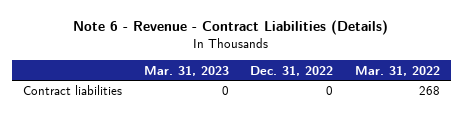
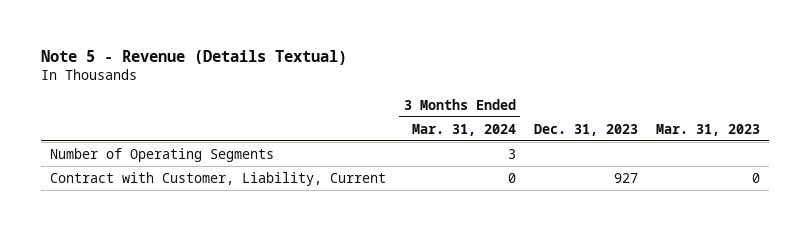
- Note 6 - Revenue - Contract Liabilities (Details)
+ Note 5 - Revenue (Details Textual)
- | Mar. 31, 2023 | Dec. 31, 2022 | Mar. 31, 2022
+ | 3 Months Ended Mar. 31, 2024 | Dec. 31, 2023 | Mar. 31, 2023
- Contract liabilities | 0 | 0 | 268
+ Number of Operating Segments | 3 | |
+ Contract with Customer, Liability, Current | 0 | 927 | 0

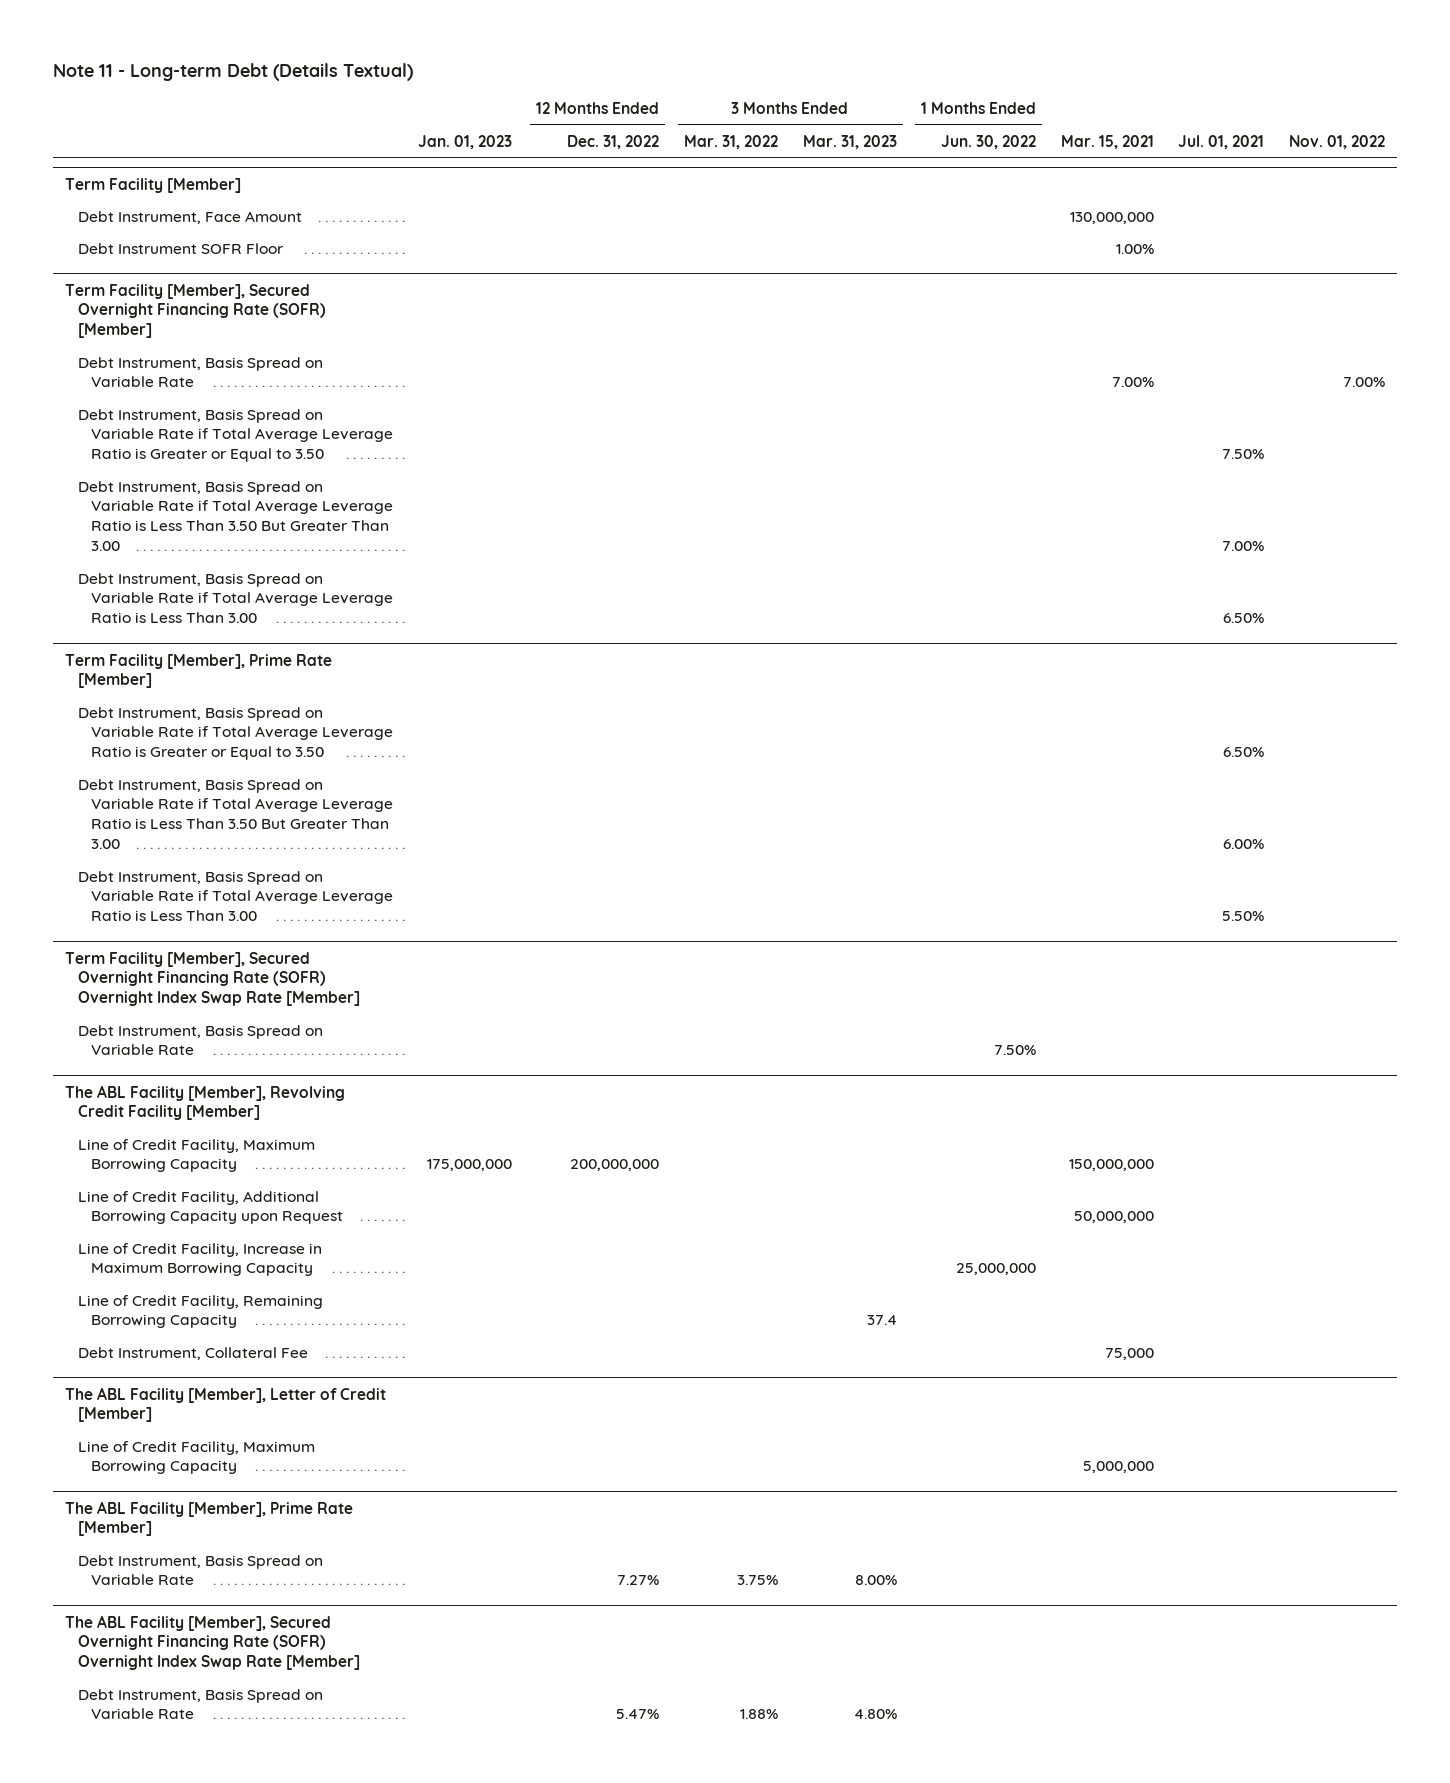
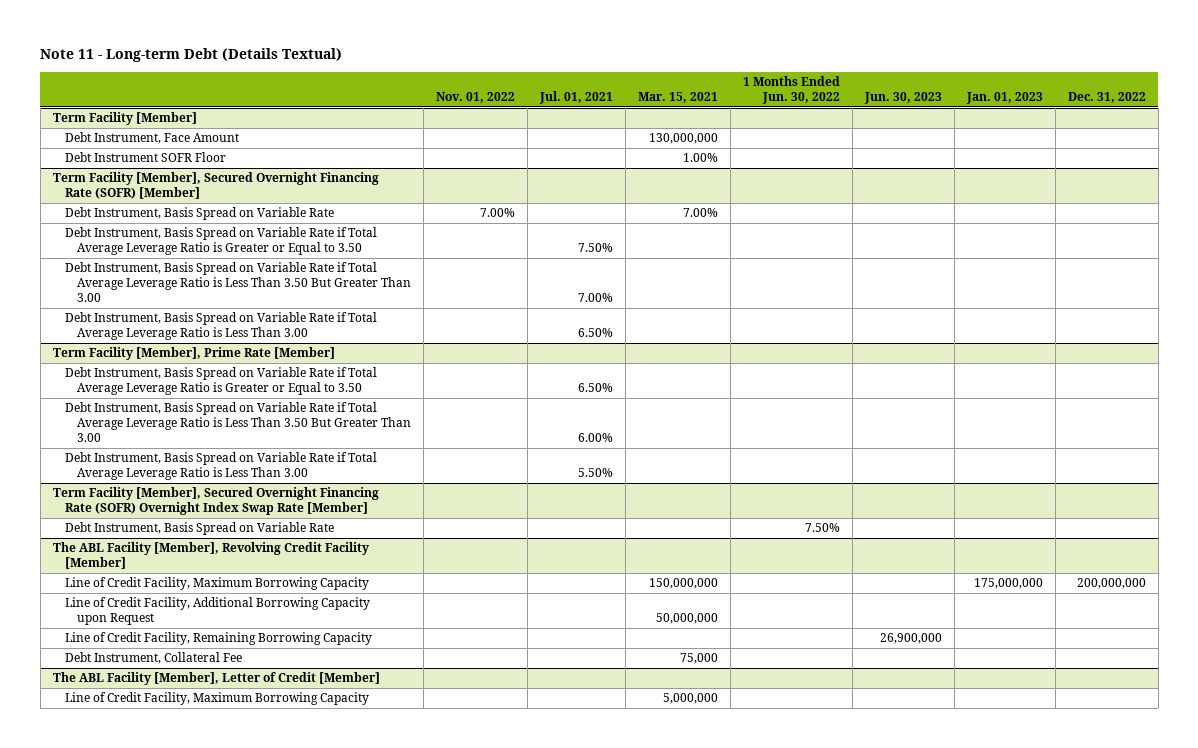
- | Jan. 01, 2023 | 12 Months Ended Dec. 31, 2022 | 3 Months Ended Mar. 31, 2022 | 3 Months Ended Mar. 31, 2023 | 1 Months Ended Jun. 30, 2022 | Mar. 15, 2021 | Jul. 01, 2021 | Nov. 01, 2022
+ | Nov. 01, 2022 | Jul. 01, 2021 | Mar. 15, 2021 | 1 Months Ended Jun. 30, 2022 | Jun. 30, 2023 | Jan. 01, 2023 | Dec. 31, 2022
@ The ABL Facility [Member], Revolving Credit Facility [Member]
- Line of Credit Facility, Increase in Maximum Borrowing Capacity | | | | | 25,000,000 | | |
- The ABL Facility [Member], Prime Rate [Member]
- Debt Instrument, Basis Spread on Variable Rate | | 7.27% | 3.75% | 8.00% | | | |
- The ABL Facility [Member], Secured Overnight Financing Rate (SOFR) Overnight Index Swap Rate [Member]
- Debt Instrument, Basis Spread on Variable Rate | | 5.47% | 1.88% | 4.80% | | | |

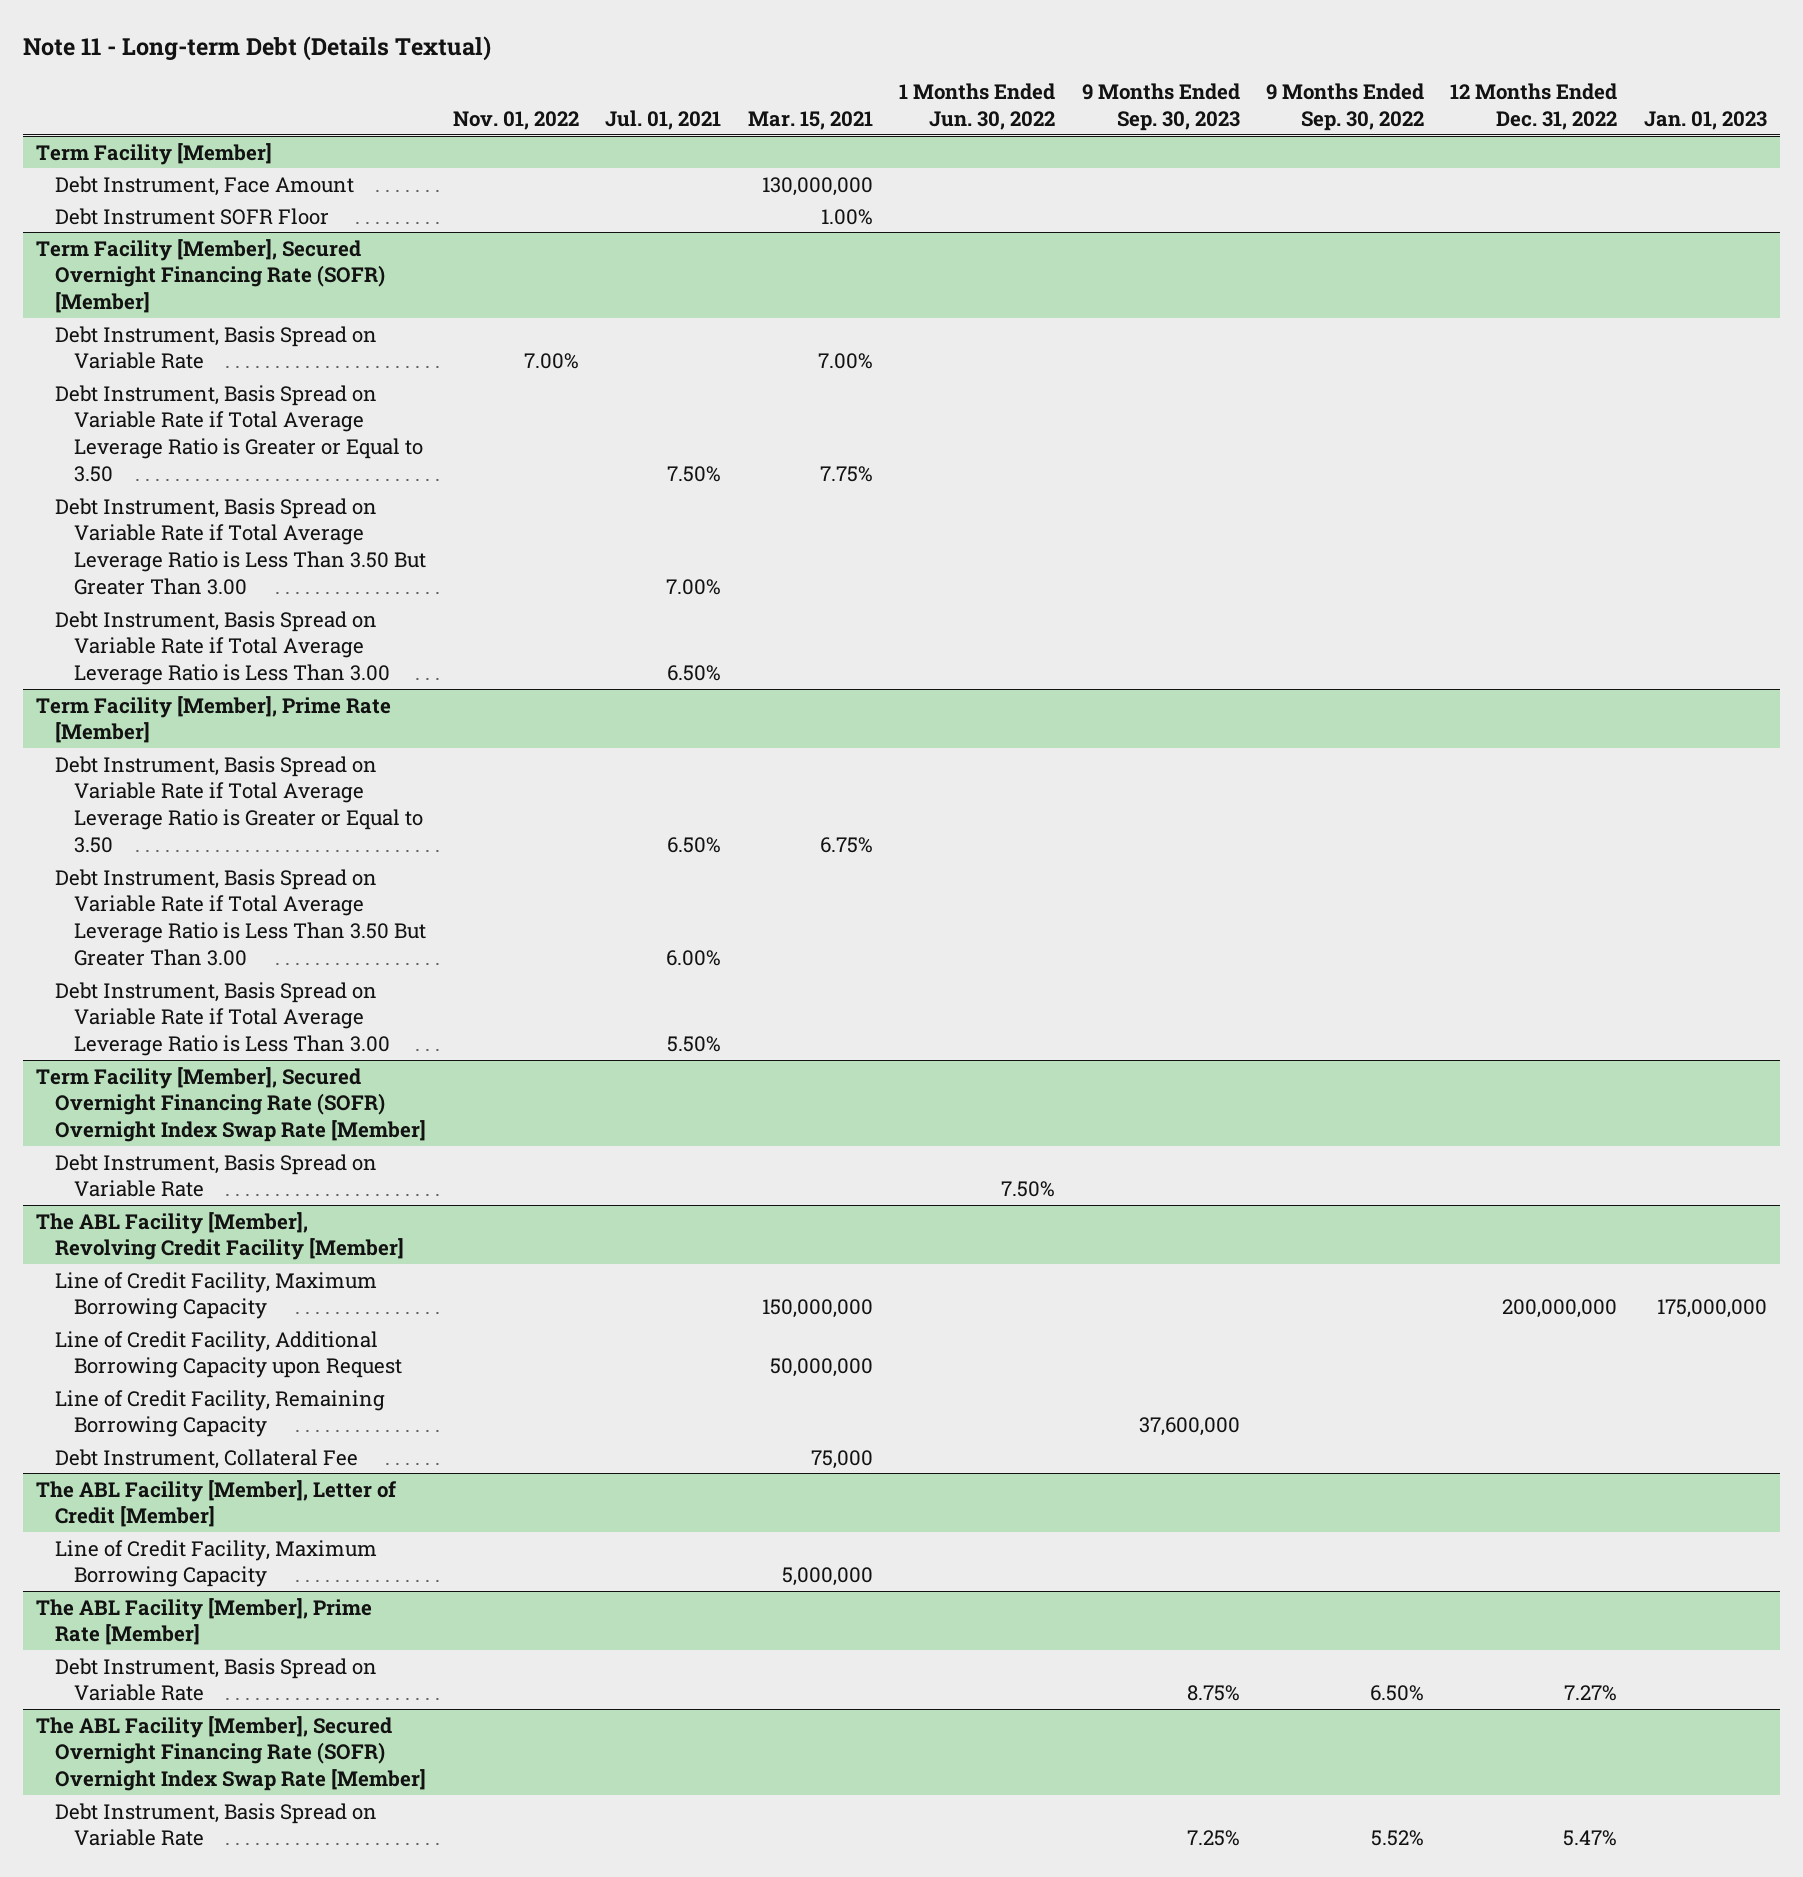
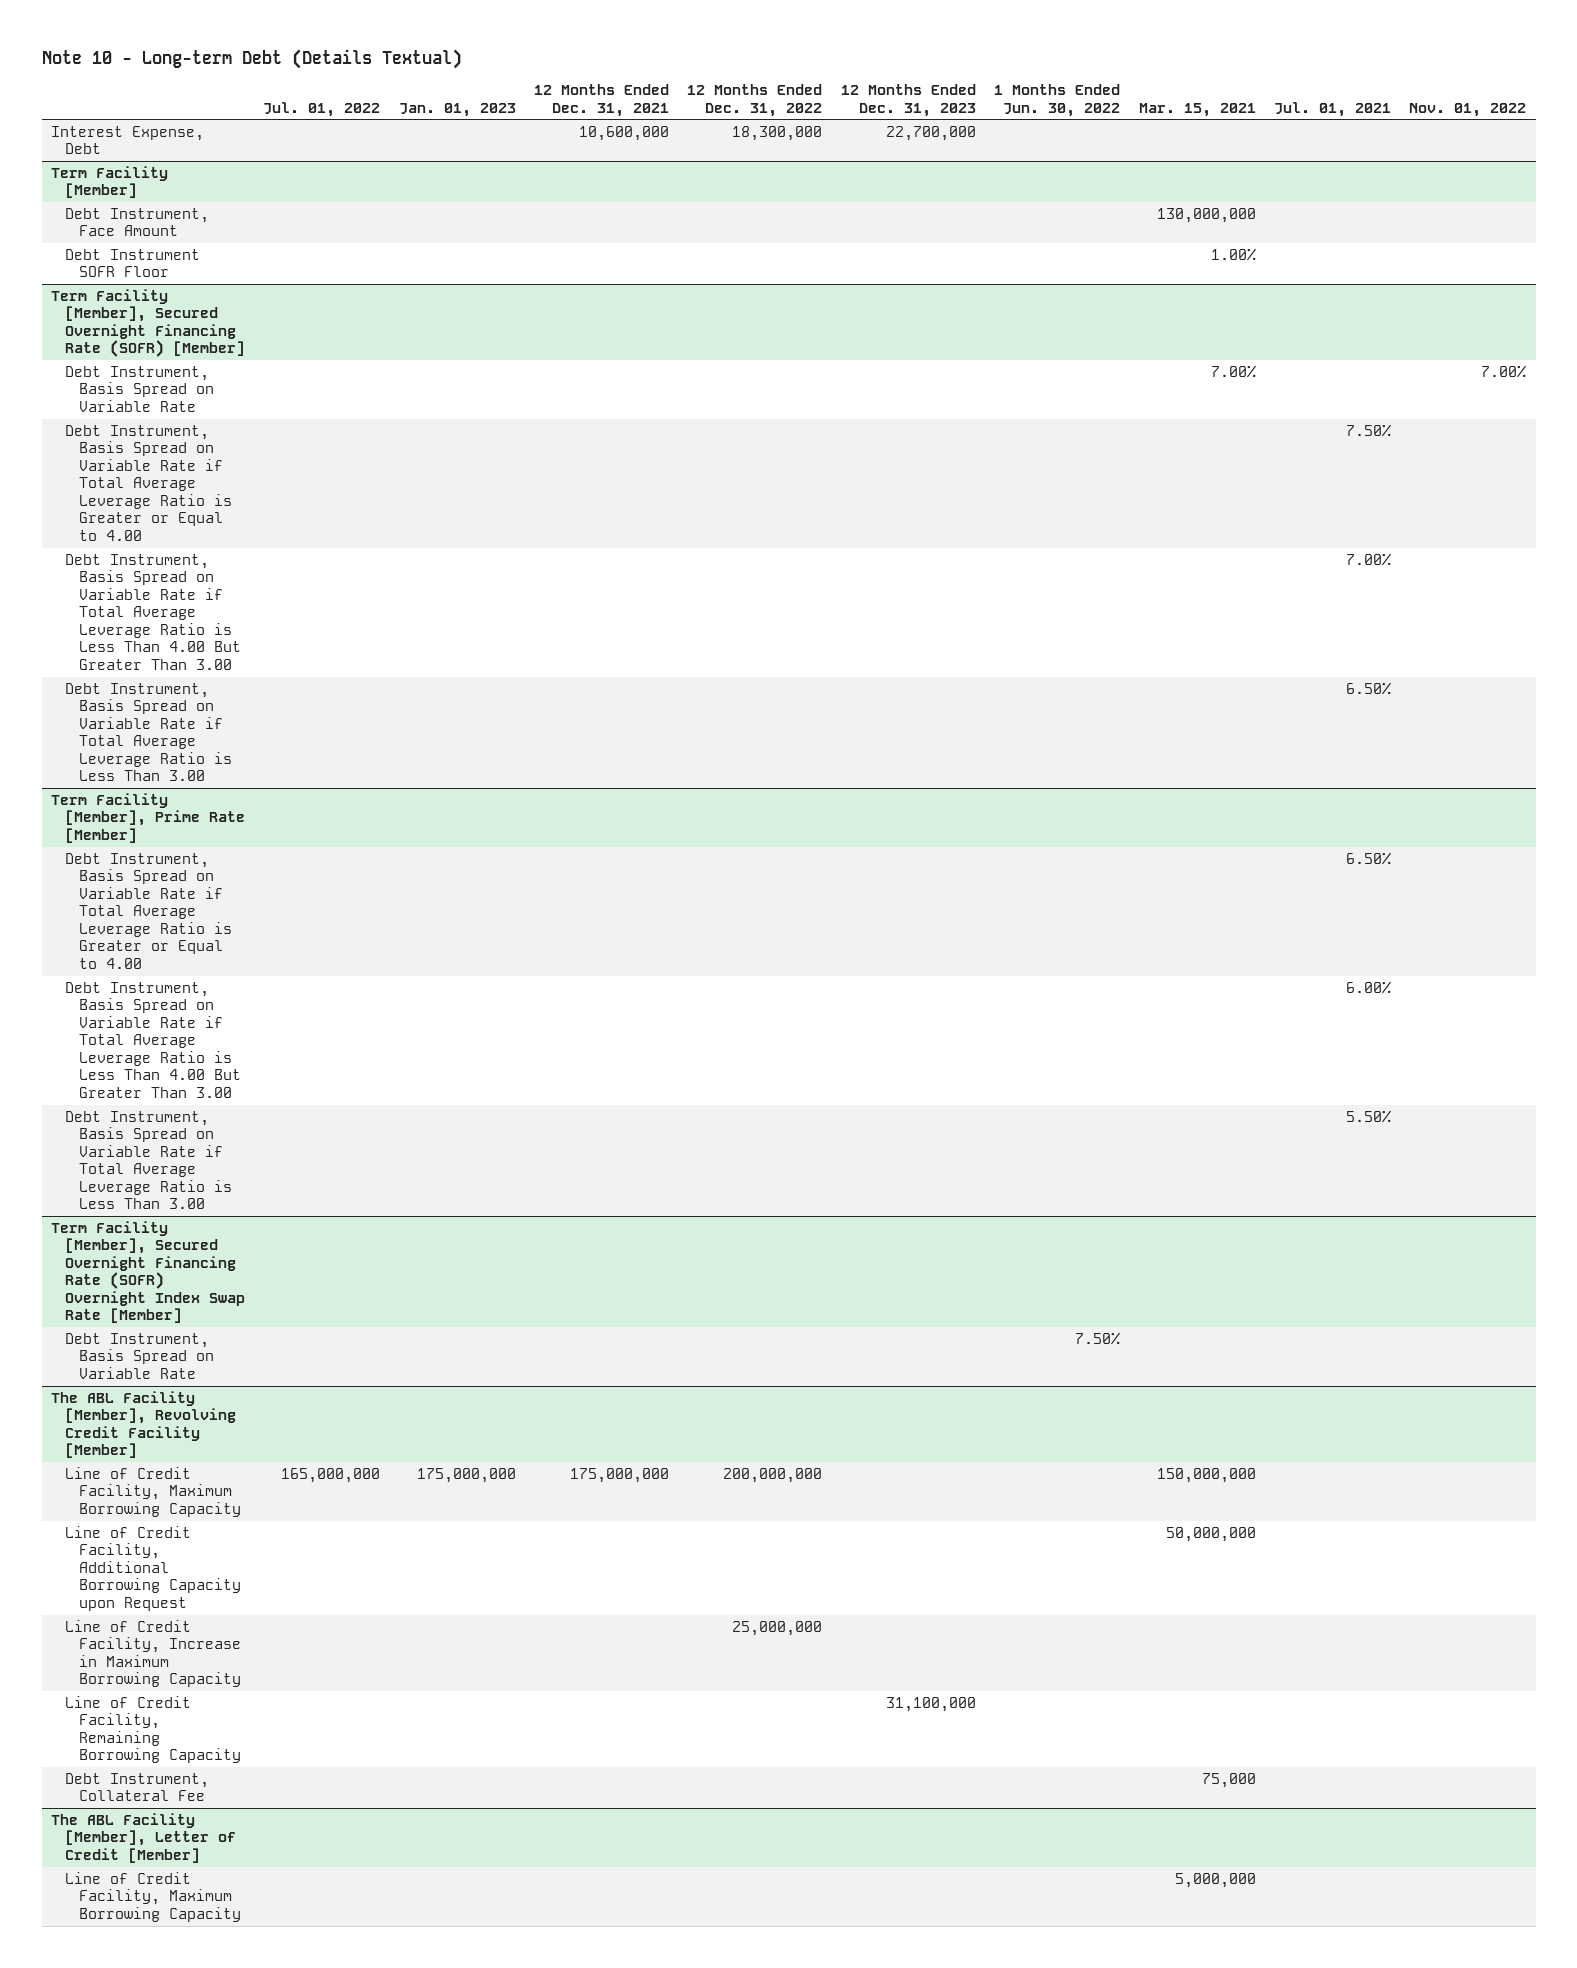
- Note 11 - Long-term Debt (Details Textual)
+ Note 10 - Long-term Debt (Details Textual)
- | Nov. 01, 2022 | Jul. 01, 2021 | Mar. 15, 2021 | 1 Months Ended Jun. 30, 2022 | 9 Months Ended Sep. 30, 2023 | 9 Months Ended Sep. 30, 2022 | 12 Months Ended Dec. 31, 2022 | Jan. 01, 2023
+ | Jul. 01, 2022 | Jan. 01, 2023 | 12 Months Ended Dec. 31, 2021 | 12 Months Ended Dec. 31, 2022 | 12 Months Ended Dec. 31, 2023 | 1 Months Ended Jun. 30, 2022 | Mar. 15, 2021 | Jul. 01, 2021 | Nov. 01, 2022
+ Interest Expense, Debt | | | 10,600,000 | 18,300,000 | 22,700,000 | | | |
@ Term Facility [Member], Secured Overnight Financing Rate (SOFR) [Member]
- Debt Instrument, Basis Spread on Variable Rate if Total Average Leverage Ratio is Greater or Equal to 3.50 | | 7.50% | 7.75% | | | | |
- Debt Instrument, Basis Spread on Variable Rate if Total Average Leverage Ratio is Less Than 3.50 But Greater Than 3.00 | | 7.00% | | | | | |
+ Debt Instrument, Basis Spread on Variable Rate if Total Average Leverage Ratio is Greater or Equal to 4.00 | | | | | | | | 7.50% |
+ Debt Instrument, Basis Spread on Variable Rate if Total Average Leverage Ratio is Less Than 4.00 But Greater Than 3.00 | | | | | | | | 7.00% |
@ Term Facility [Member], Prime Rate [Member]
- Debt Instrument, Basis Spread on Variable Rate if Total Average Leverage Ratio is Greater or Equal to 3.50 | | 6.50% | 6.75% | | | | |
- Debt Instrument, Basis Spread on Variable Rate if Total Average Leverage Ratio is Less Than 3.50 But Greater Than 3.00 | | 6.00% | | | | | |
+ Debt Instrument, Basis Spread on Variable Rate if Total Average Leverage Ratio is Greater or Equal to 4.00 | | | | | | | | 6.50% |
+ Debt Instrument, Basis Spread on Variable Rate if Total Average Leverage Ratio is Less Than 4.00 But Greater Than 3.00 | | | | | | | | 6.00% |
@ The ABL Facility [Member], Revolving Credit Facility [Member]
+ Line of Credit Facility, Increase in Maximum Borrowing Capacity | | | | 25,000,000 | | | | |
- The ABL Facility [Member], Prime Rate [Member]
- Debt Instrument, Basis Spread on Variable Rate | | | | | 8.75% | 6.50% | 7.27% |
- The ABL Facility [Member], Secured Overnight Financing Rate (SOFR) Overnight Index Swap Rate [Member]
- Debt Instrument, Basis Spread on Variable Rate | | | | | 7.25% | 5.52% | 5.47% |

